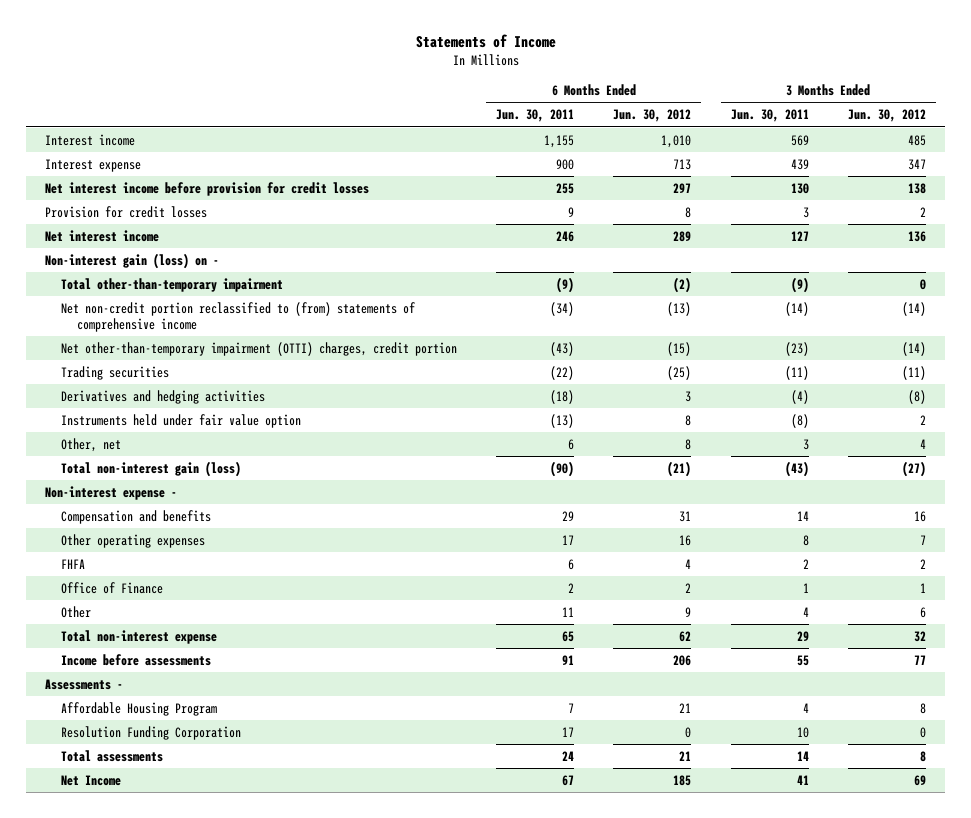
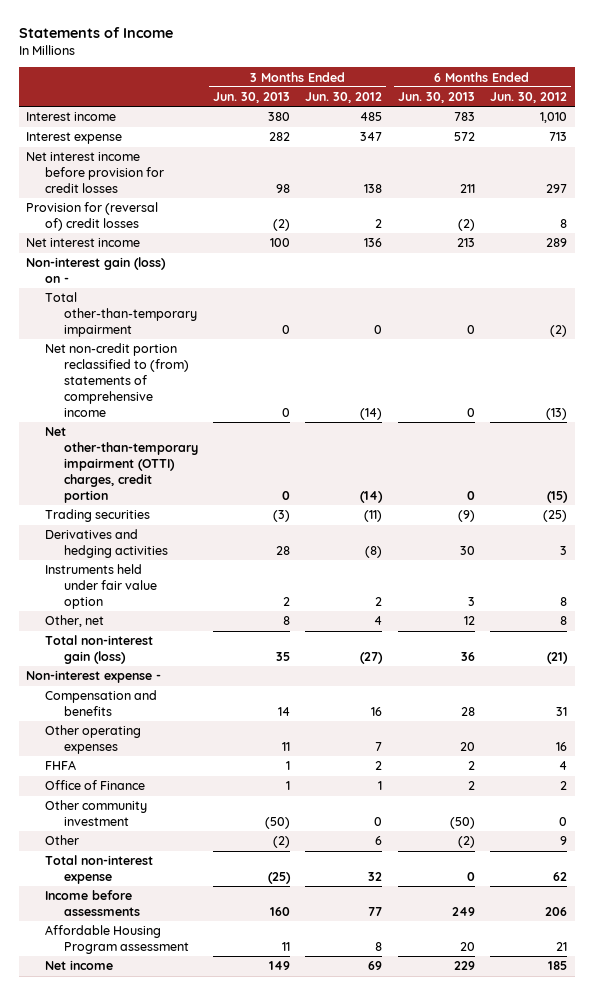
- | 6 Months Ended Jun. 30, 2011 | 6 Months Ended Jun. 30, 2012 | 3 Months Ended Jun. 30, 2011 | 3 Months Ended Jun. 30, 2012
+ | 3 Months Ended Jun. 30, 2013 | 3 Months Ended Jun. 30, 2012 | 6 Months Ended Jun. 30, 2013 | 6 Months Ended Jun. 30, 2012
- Provision for credit losses | 9 | 8 | 3 | 2
+ Provision for (reversal of) credit losses | (2) | 2 | (2) | 8
+ Other community investment | (50) | 0 | (50) | 0
- Assessments -
- Affordable Housing Program | 7 | 21 | 4 | 8
- Resolution Funding Corporation | 17 | 0 | 10 | 0
- Total assessments | 24 | 21 | 14 | 8
- Net Income | 67 | 185 | 41 | 69
+ Affordable Housing Program assessment | 11 | 8 | 20 | 21
+ Net income | 149 | 69 | 229 | 185

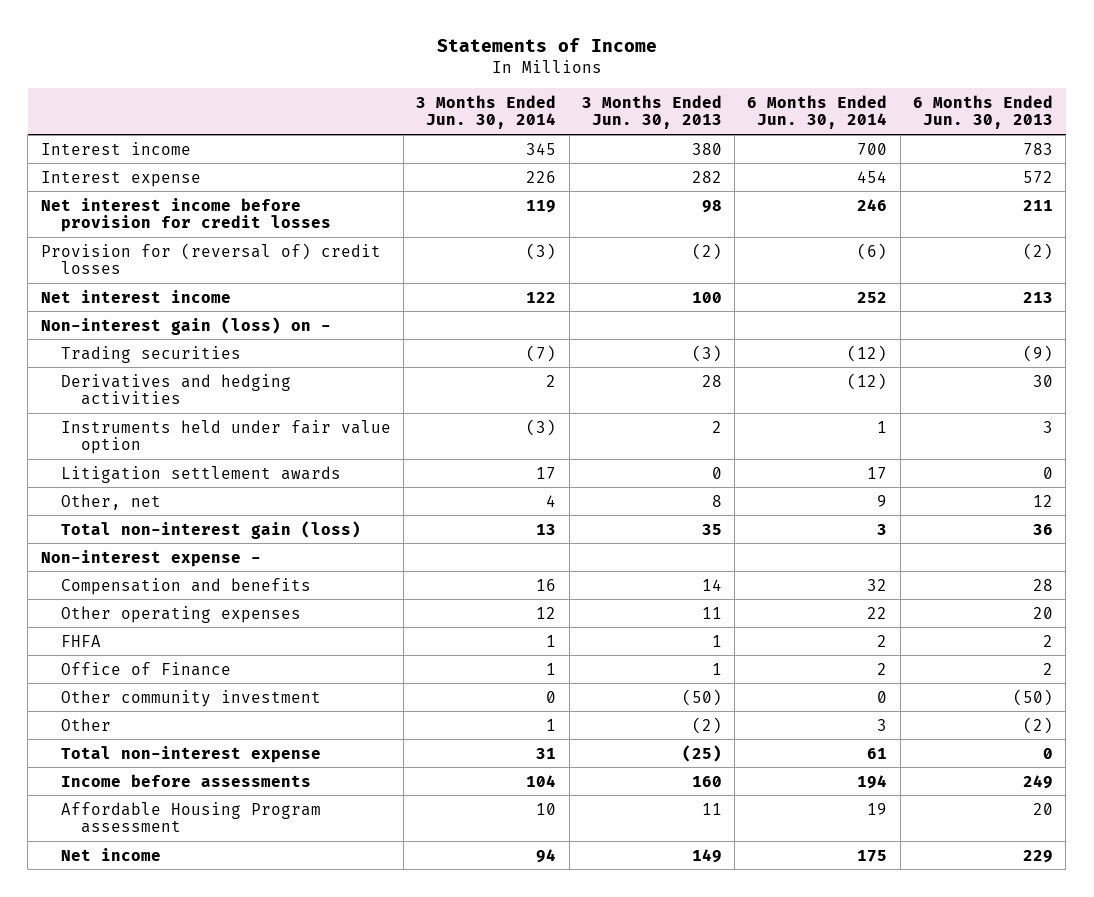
- | 3 Months Ended Jun. 30, 2013 | 3 Months Ended Jun. 30, 2012 | 6 Months Ended Jun. 30, 2013 | 6 Months Ended Jun. 30, 2012
+ | 3 Months Ended Jun. 30, 2014 | 3 Months Ended Jun. 30, 2013 | 6 Months Ended Jun. 30, 2014 | 6 Months Ended Jun. 30, 2013
- Total other-than-temporary impairment | 0 | 0 | 0 | (2)
- Net non-credit portion reclassified to (from) statements of comprehensive income | 0 | (14) | 0 | (13)
- Net other-than-temporary impairment (OTTI) charges, credit portion | 0 | (14) | 0 | (15)
+ Litigation settlement awards | 17 | 0 | 17 | 0

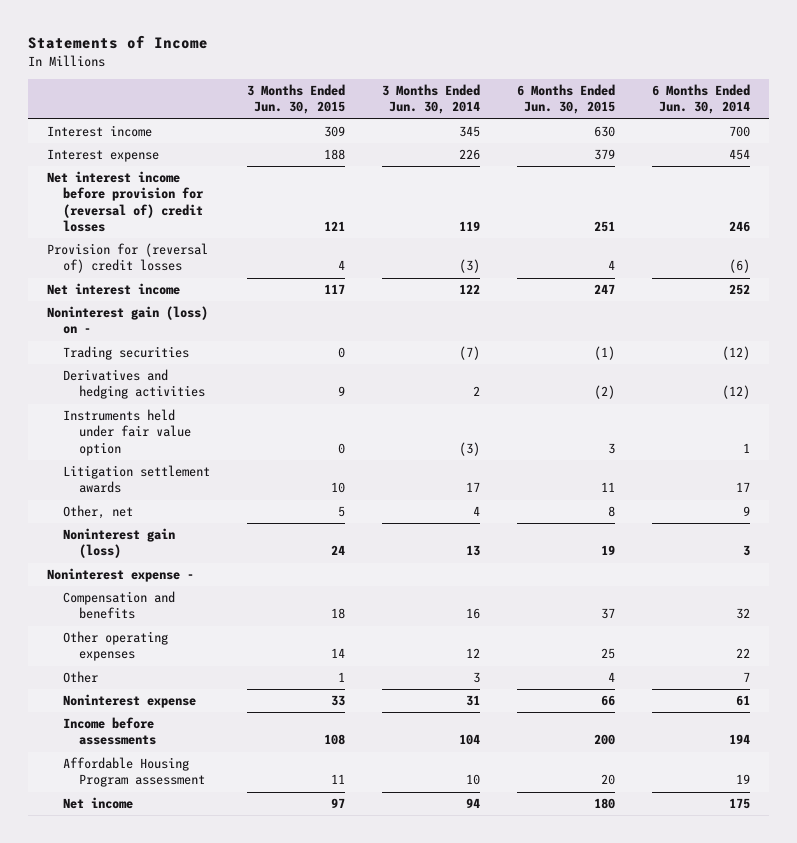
- | 3 Months Ended Jun. 30, 2014 | 3 Months Ended Jun. 30, 2013 | 6 Months Ended Jun. 30, 2014 | 6 Months Ended Jun. 30, 2013
+ | 3 Months Ended Jun. 30, 2015 | 3 Months Ended Jun. 30, 2014 | 6 Months Ended Jun. 30, 2015 | 6 Months Ended Jun. 30, 2014
- Net interest income before provision for credit losses | 119 | 98 | 246 | 211
+ Net interest income before provision for (reversal of) credit losses | 121 | 119 | 251 | 246
- Non-interest gain (loss) on -
+ Noninterest gain (loss) on -
- Total non-interest gain (loss) | 13 | 35 | 3 | 36
- Non-interest expense -
+ Noninterest gain (loss) | 24 | 13 | 19 | 3
+ Noninterest expense -
- FHFA | 1 | 1 | 2 | 2
- Office of Finance | 1 | 1 | 2 | 2
- Other community investment | 0 | (50) | 0 | (50)
- Other | 1 | (2) | 3 | (2)
- Total non-interest expense | 31 | (25) | 61 | 0
+ Other | 1 | 3 | 4 | 7
+ Noninterest expense | 33 | 31 | 66 | 61

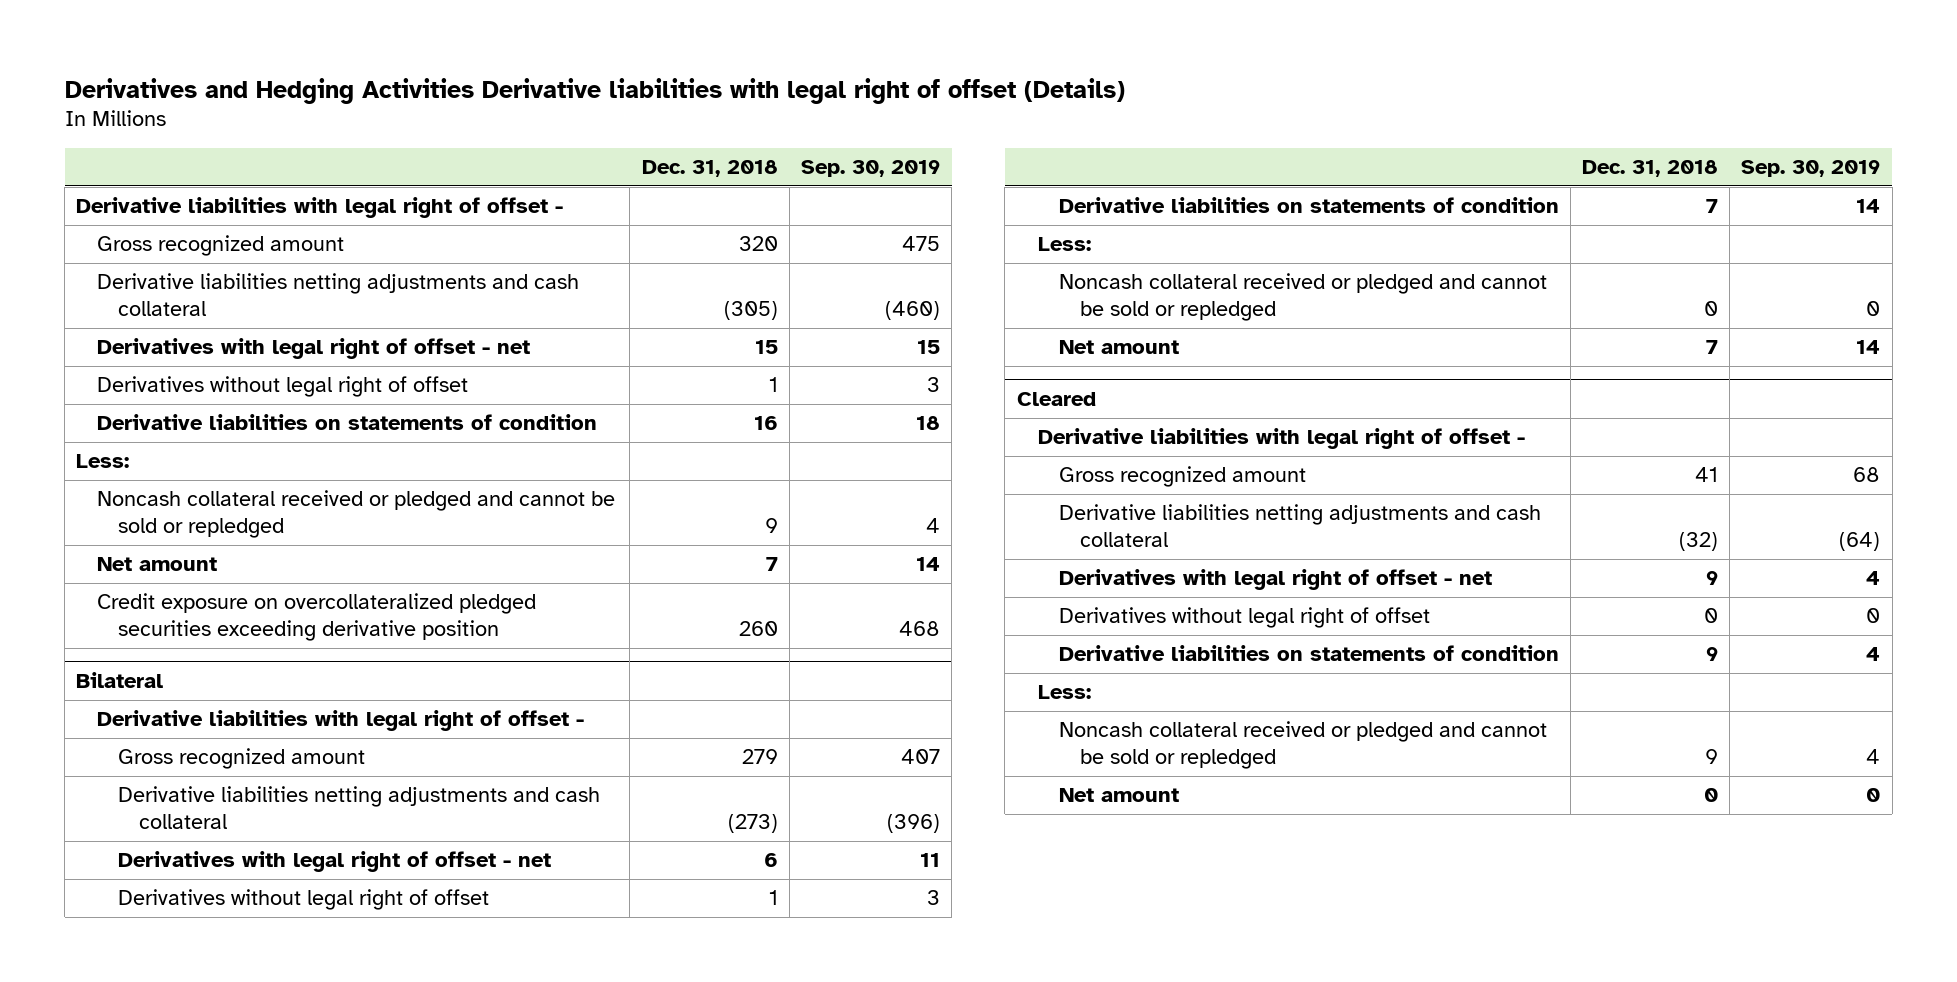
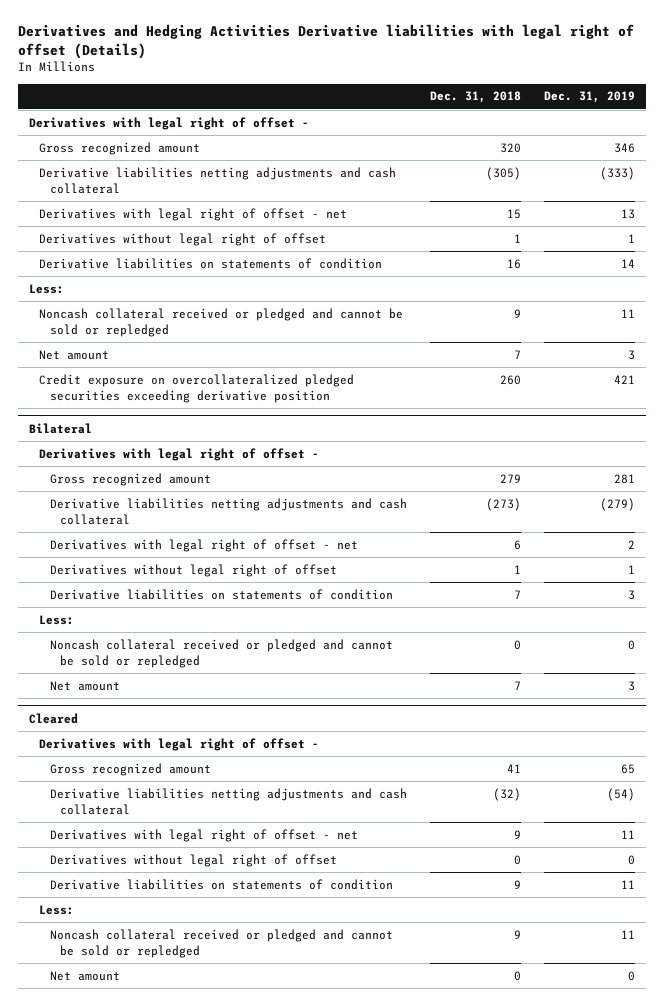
- | Dec. 31, 2018 | Sep. 30, 2019
+ | Dec. 31, 2018 | Dec. 31, 2019
- Derivative liabilities with legal right of offset -
+ Derivatives with legal right of offset -
@ Bilateral
- Derivative liabilities with legal right of offset -
+ Derivatives with legal right of offset -
@ Cleared
- Derivative liabilities with legal right of offset -
+ Derivatives with legal right of offset -

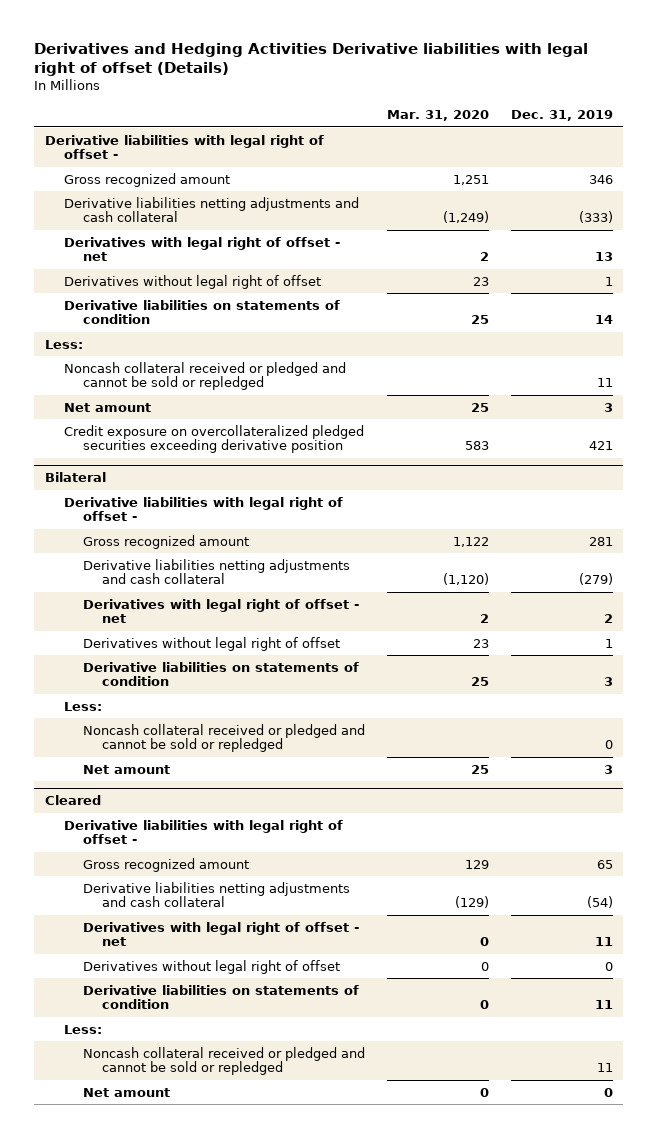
- | Dec. 31, 2018 | Dec. 31, 2019
+ | Mar. 31, 2020 | Dec. 31, 2019
- Derivatives with legal right of offset -
+ Derivative liabilities with legal right of offset -
@ Bilateral
- Derivatives with legal right of offset -
+ Derivative liabilities with legal right of offset -
@ Cleared
- Derivatives with legal right of offset -
+ Derivative liabilities with legal right of offset -

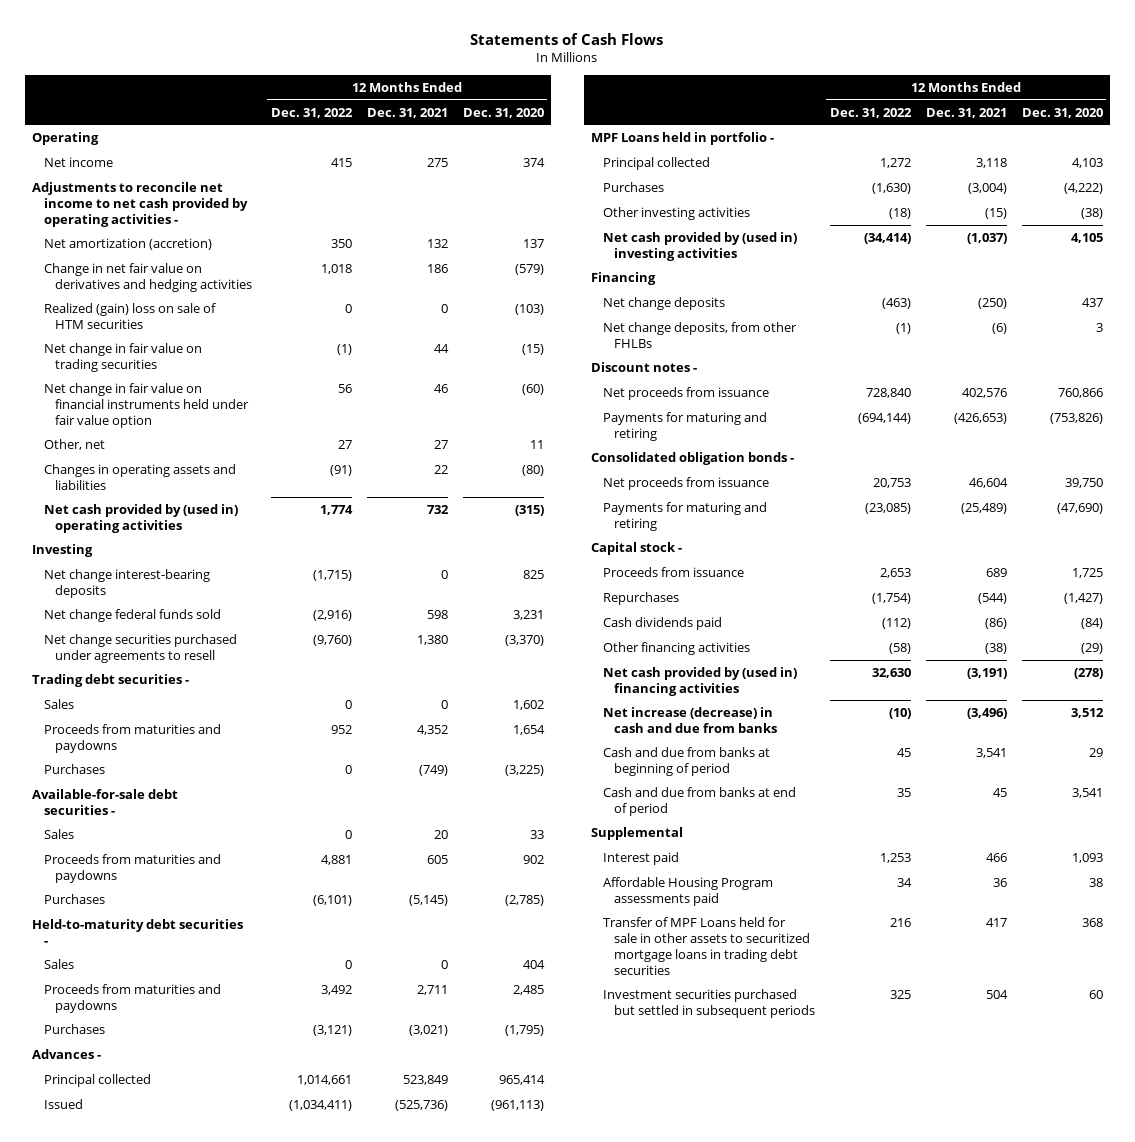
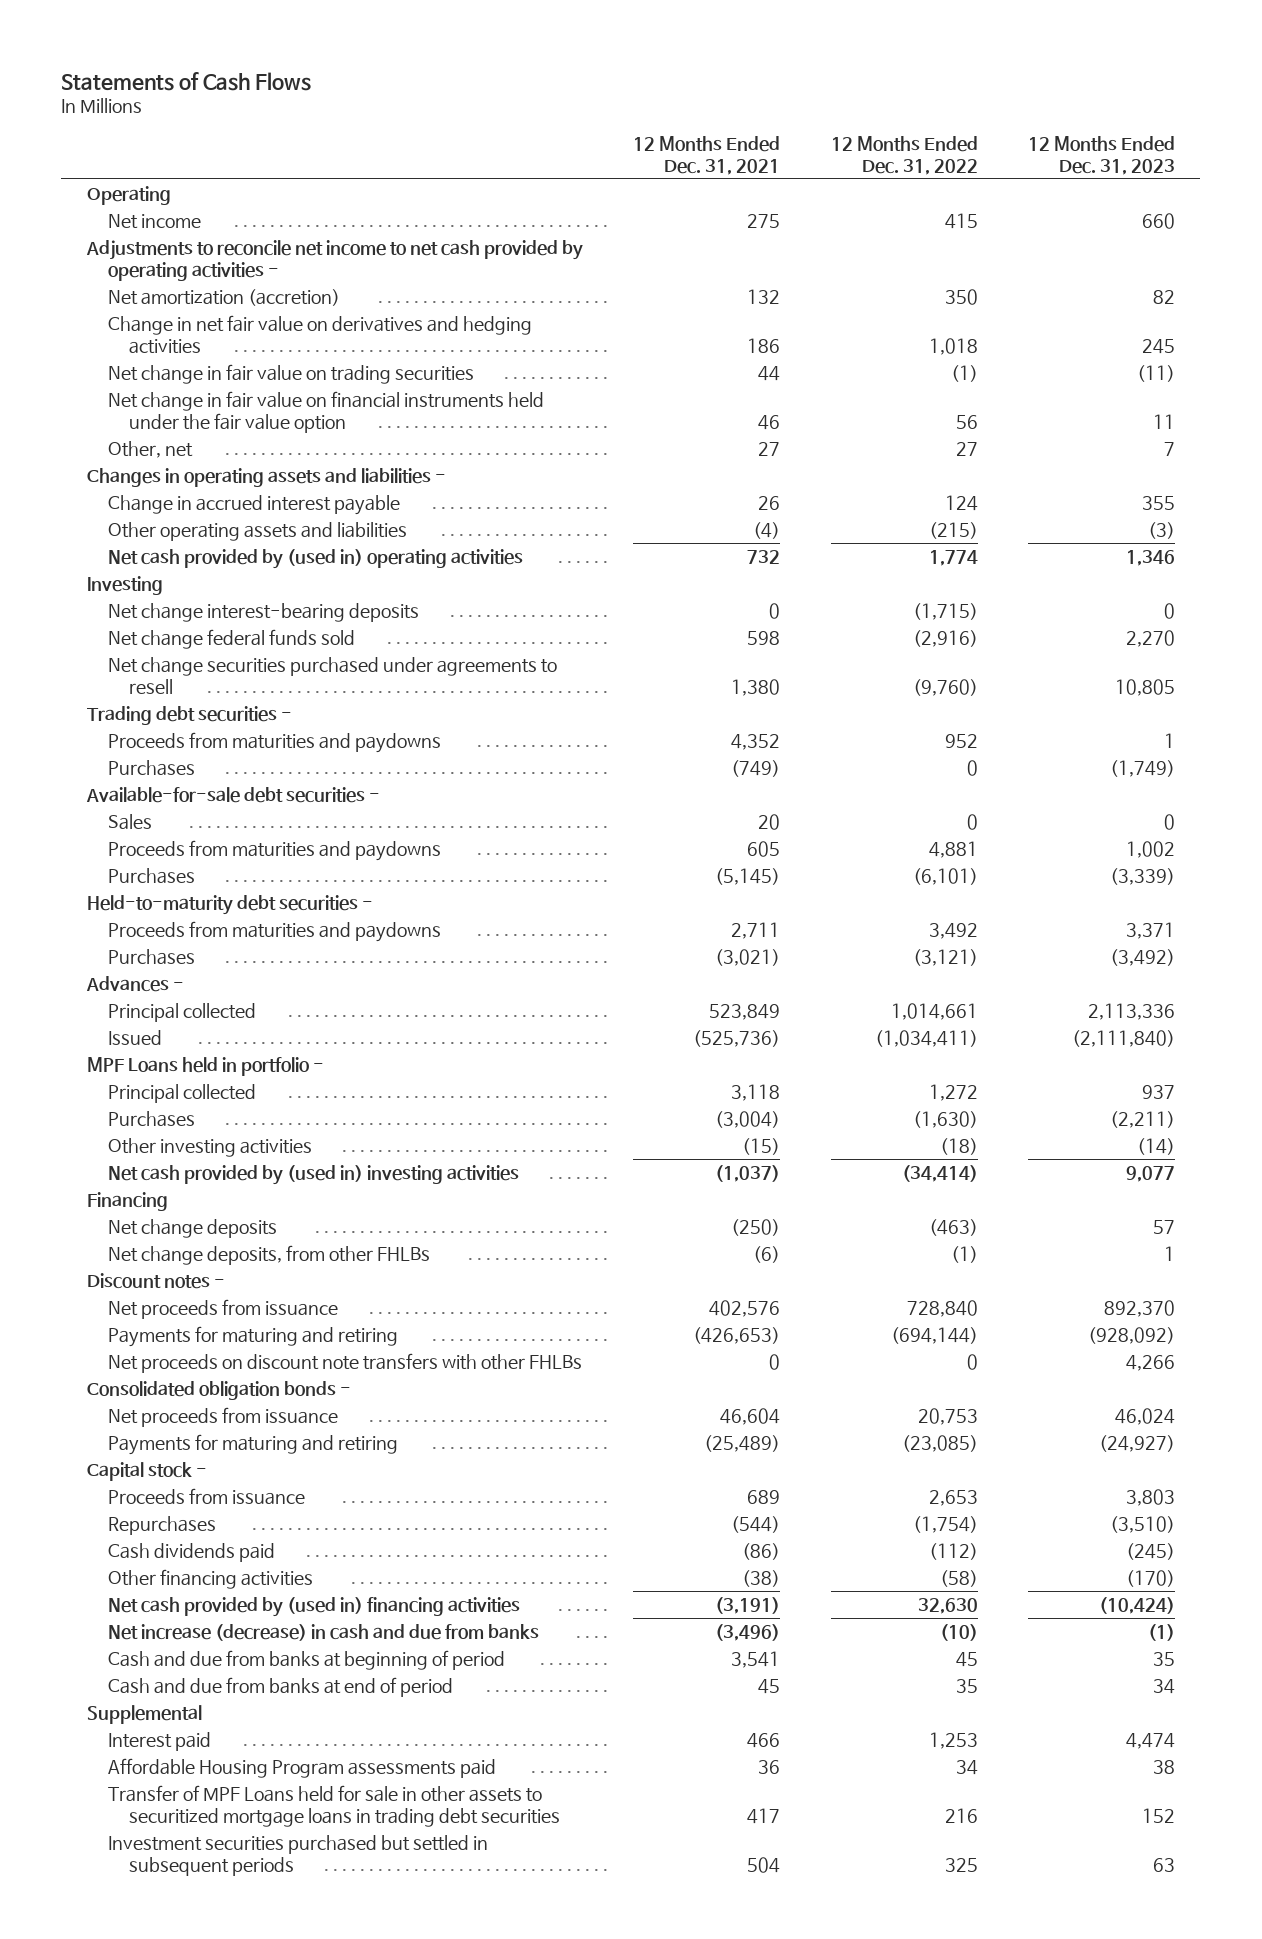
- | 12 Months Ended Dec. 31, 2022 | 12 Months Ended Dec. 31, 2021 | 12 Months Ended Dec. 31, 2020
+ | 12 Months Ended Dec. 31, 2021 | 12 Months Ended Dec. 31, 2022 | 12 Months Ended Dec. 31, 2023
- Realized (gain) loss on sale of HTM securities | 0 | 0 | (103)
- Net change in fair value on financial instruments held under fair value option | 56 | 46 | (60)
+ Net change in fair value on financial instruments held under the fair value option | 46 | 56 | 11
- Changes in operating assets and liabilities | (91) | 22 | (80)
+ Changes in operating assets and liabilities -
+ Change in accrued interest payable | 26 | 124 | 355
+ Other operating assets and liabilities | (4) | (215) | (3)
- Sales | 0 | 0 | 1,602
- Sales | 0 | 0 | 404
+ Net proceeds on discount note transfers with other FHLBs | 0 | 0 | 4,266

